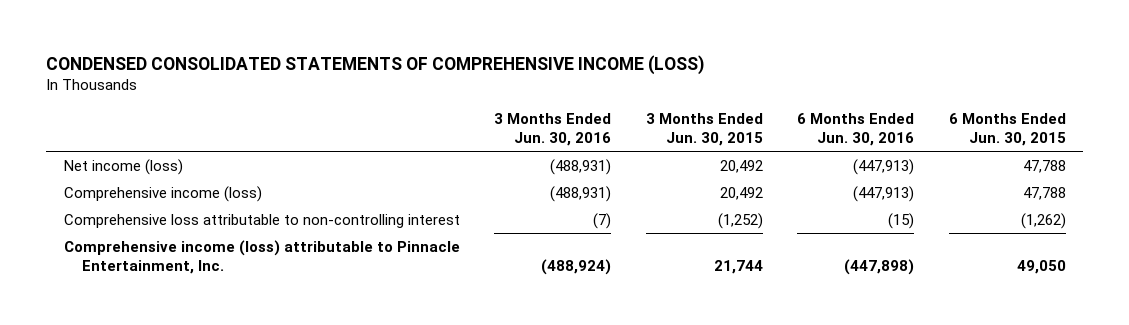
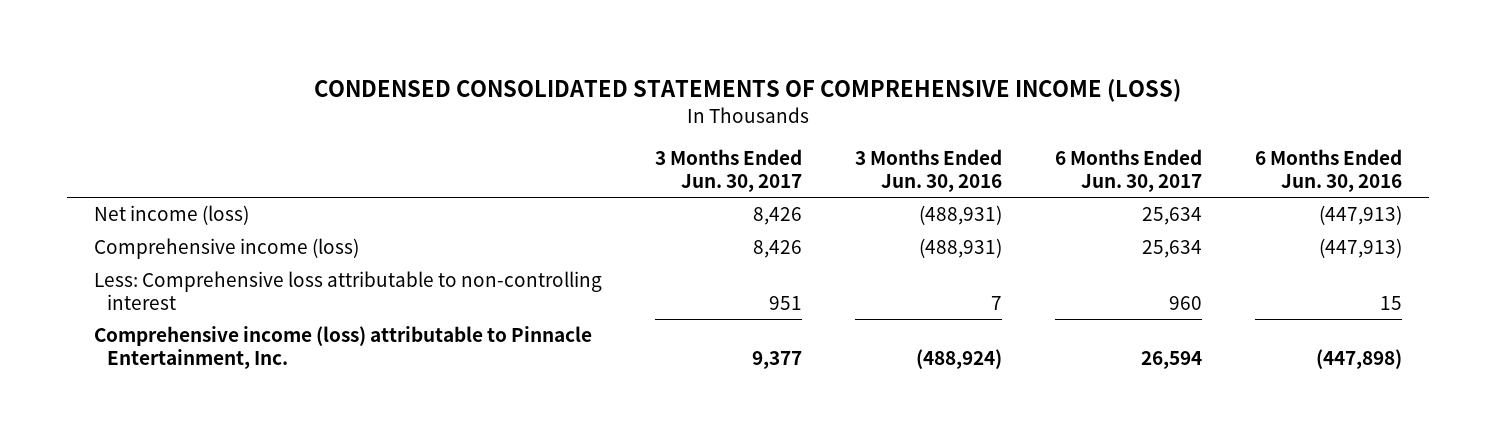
- | 3 Months Ended Jun. 30, 2016 | 3 Months Ended Jun. 30, 2015 | 6 Months Ended Jun. 30, 2016 | 6 Months Ended Jun. 30, 2015
+ | 3 Months Ended Jun. 30, 2017 | 3 Months Ended Jun. 30, 2016 | 6 Months Ended Jun. 30, 2017 | 6 Months Ended Jun. 30, 2016
- Comprehensive loss attributable to non-controlling interest | (7) | (1,252) | (15) | (1,262)
+ Less: Comprehensive loss attributable to non-controlling interest | 951 | 7 | 960 | 15

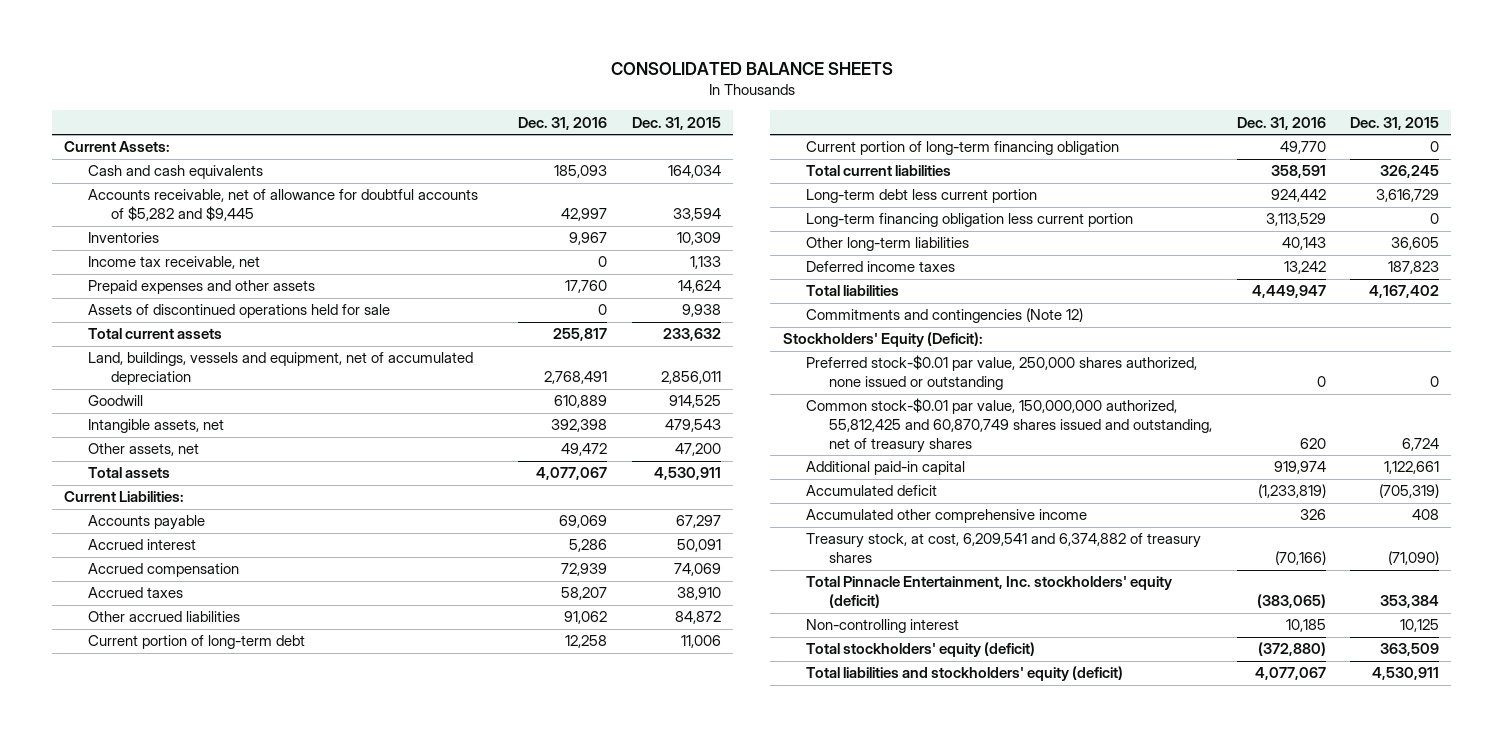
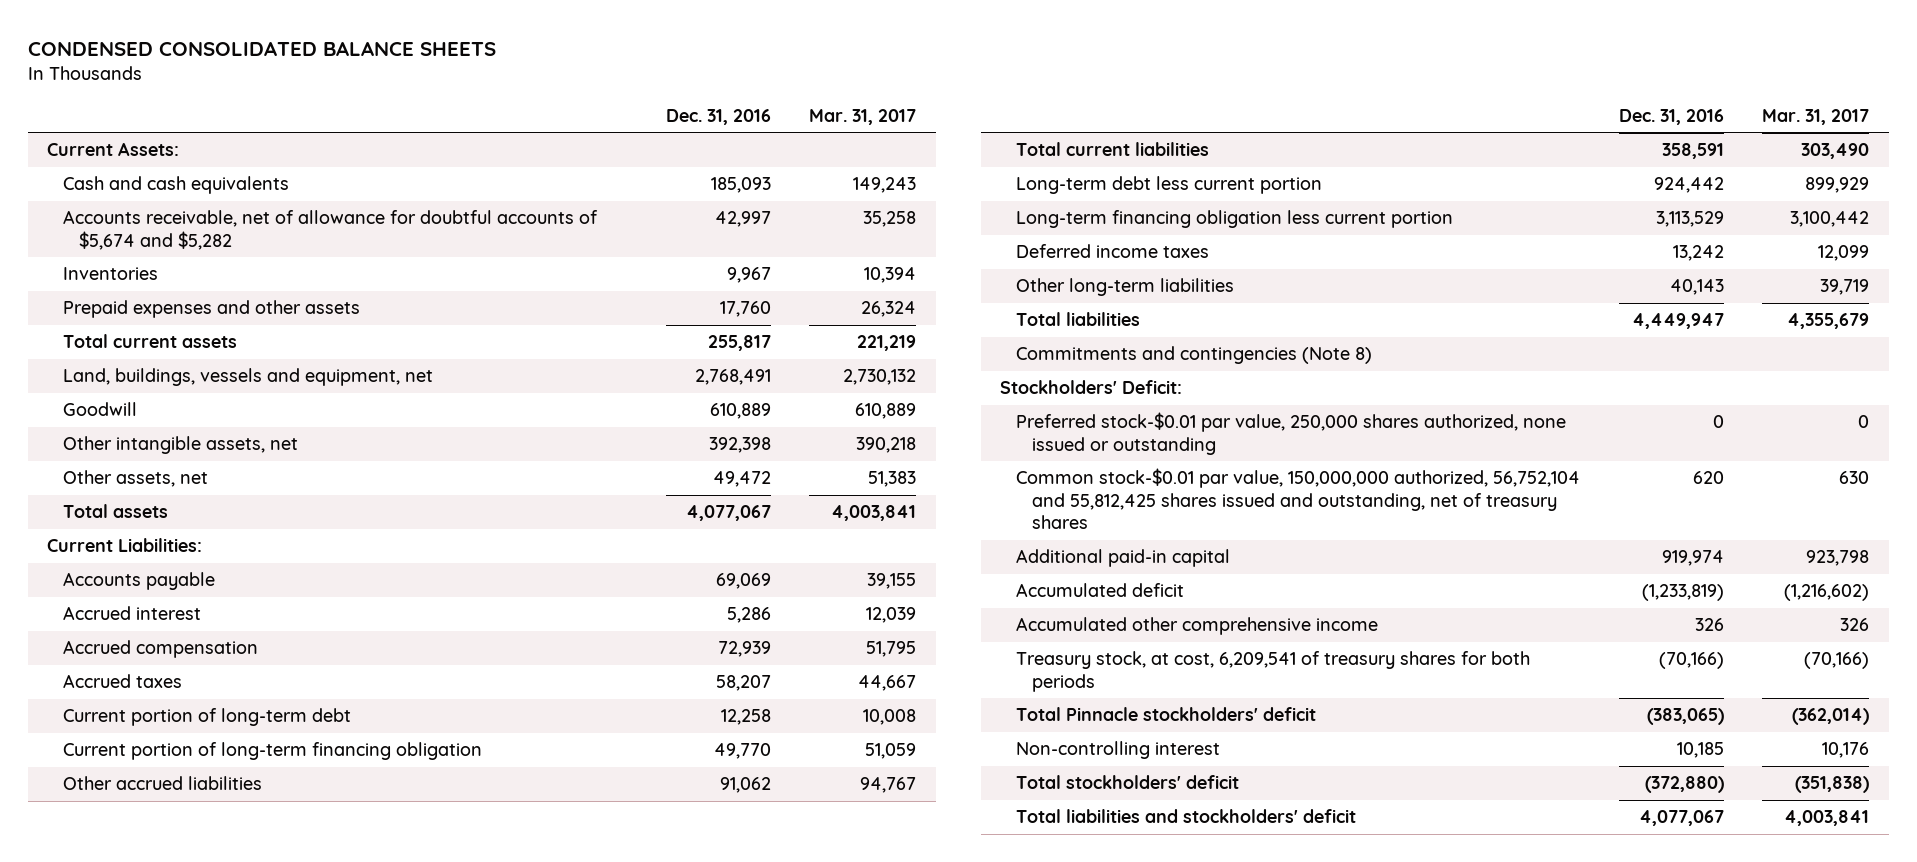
- CONSOLIDATED BALANCE SHEETS
+ CONDENSED CONSOLIDATED BALANCE SHEETS
- | Dec. 31, 2016 | Dec. 31, 2015
+ | Dec. 31, 2016 | Mar. 31, 2017
- Accounts receivable, net of allowance for doubtful accounts of $5,282 and $9,445 | 42,997 | 33,594
+ Accounts receivable, net of allowance for doubtful accounts of $5,674 and $5,282 | 42,997 | 35,258
- Income tax receivable, net | 0 | 1,133
- Assets of discontinued operations held for sale | 0 | 9,938
- Land, buildings, vessels and equipment, net of accumulated depreciation | 2,768,491 | 2,856,011
+ Land, buildings, vessels and equipment, net | 2,768,491 | 2,730,132
- Intangible assets, net | 392,398 | 479,543
+ Other intangible assets, net | 392,398 | 390,218
moved down: Other accrued liabilities | 91,062 | 94,767
moved down: Other long-term liabilities | 40,143 | 39,719
- Commitments and contingencies (Note 12)
- Stockholders' Equity (Deficit):
+ Commitments and contingencies (Note 8)
+ Stockholders' Deficit:
- Common stock-$0.01 par value, 150,000,000 authorized, 55,812,425 and 60,870,749 shares issued and outstanding, net of treasury shares | 620 | 6,724
+ Common stock-$0.01 par value, 150,000,000 authorized, 56,752,104 and 55,812,425 shares issued and outstanding, net of treasury shares | 620 | 630
- Treasury stock, at cost, 6,209,541 and 6,374,882 of treasury shares | (70,166) | (71,090)
- Total Pinnacle Entertainment, Inc. stockholders' equity (deficit) | (383,065) | 353,384
+ Treasury stock, at cost, 6,209,541 of treasury shares for both periods | (70,166) | (70,166)
+ Total Pinnacle stockholders' deficit | (383,065) | (362,014)
- Total stockholders' equity (deficit) | (372,880) | 363,509
- Total liabilities and stockholders' equity (deficit) | 4,077,067 | 4,530,911
+ Total stockholders' deficit | (372,880) | (351,838)
+ Total liabilities and stockholders' deficit | 4,077,067 | 4,003,841

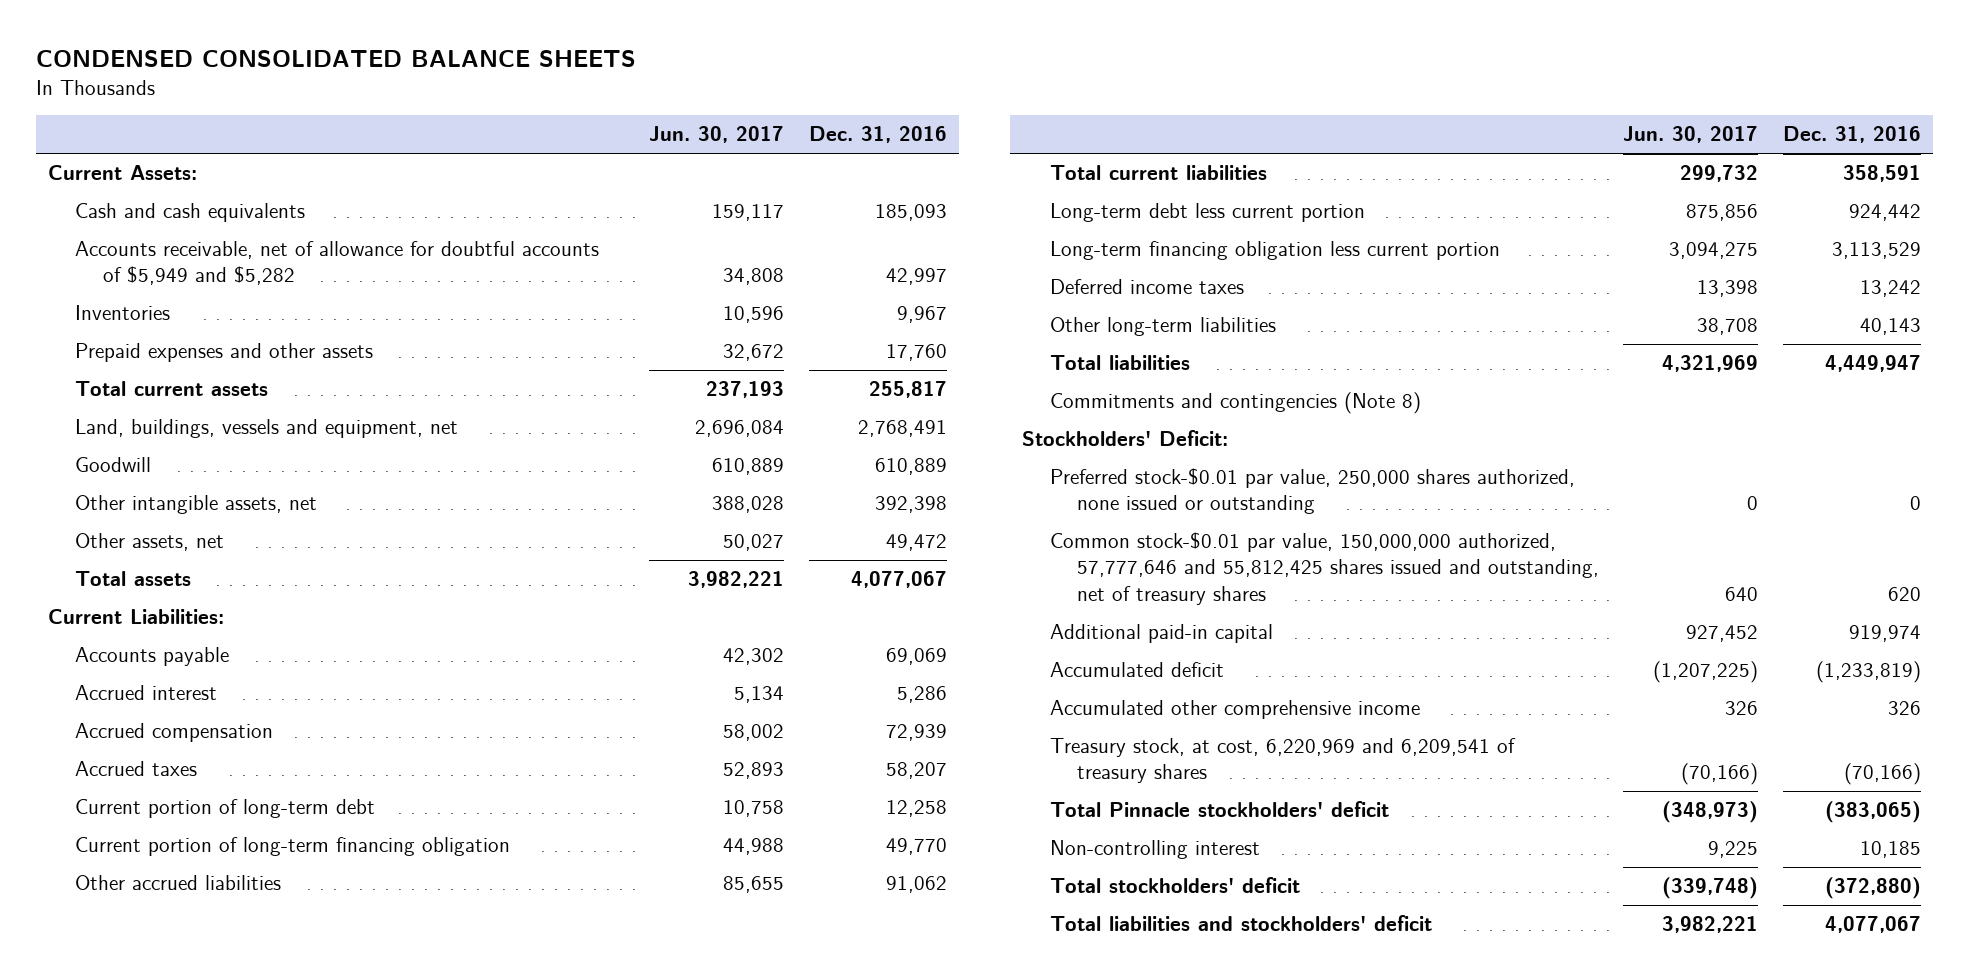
- | Dec. 31, 2016 | Mar. 31, 2017
+ | Jun. 30, 2017 | Dec. 31, 2016
- Accounts receivable, net of allowance for doubtful accounts of $5,674 and $5,282 | 42,997 | 35,258
+ Accounts receivable, net of allowance for doubtful accounts of $5,949 and $5,282 | 34,808 | 42,997
- Common stock-$0.01 par value, 150,000,000 authorized, 56,752,104 and 55,812,425 shares issued and outstanding, net of treasury shares | 620 | 630
+ Common stock-$0.01 par value, 150,000,000 authorized, 57,777,646 and 55,812,425 shares issued and outstanding, net of treasury shares | 640 | 620
- Treasury stock, at cost, 6,209,541 of treasury shares for both periods | (70,166) | (70,166)
+ Treasury stock, at cost, 6,220,969 and 6,209,541 of treasury shares | (70,166) | (70,166)

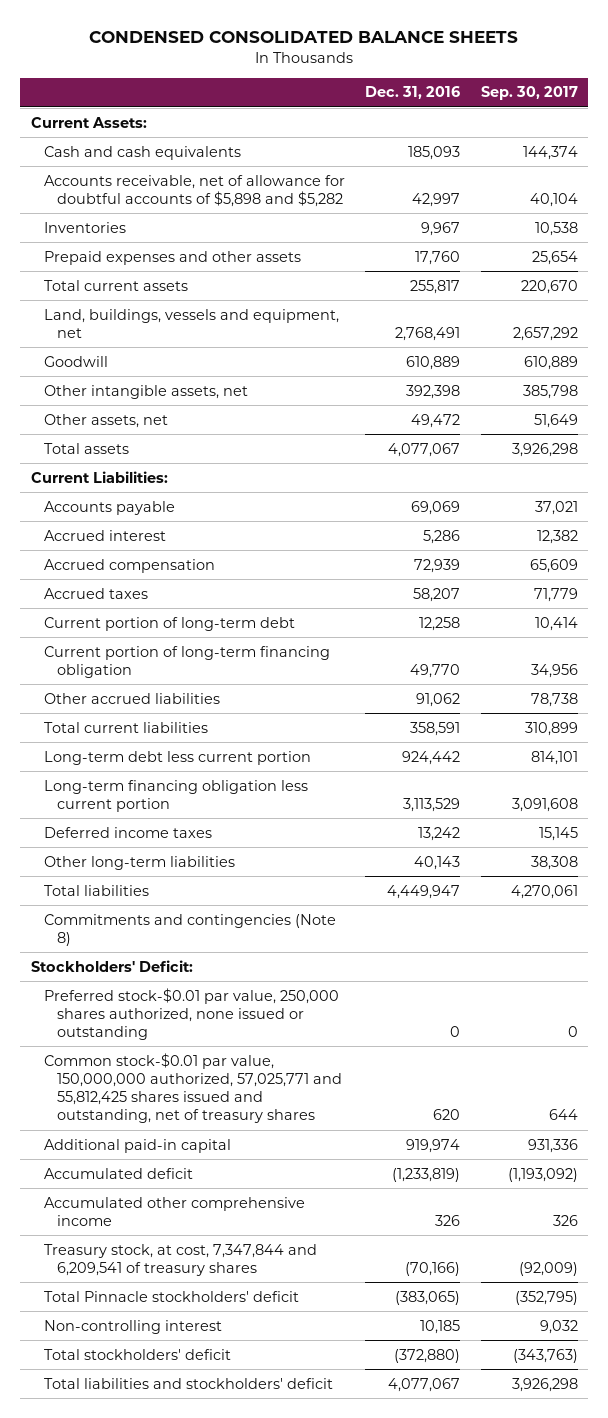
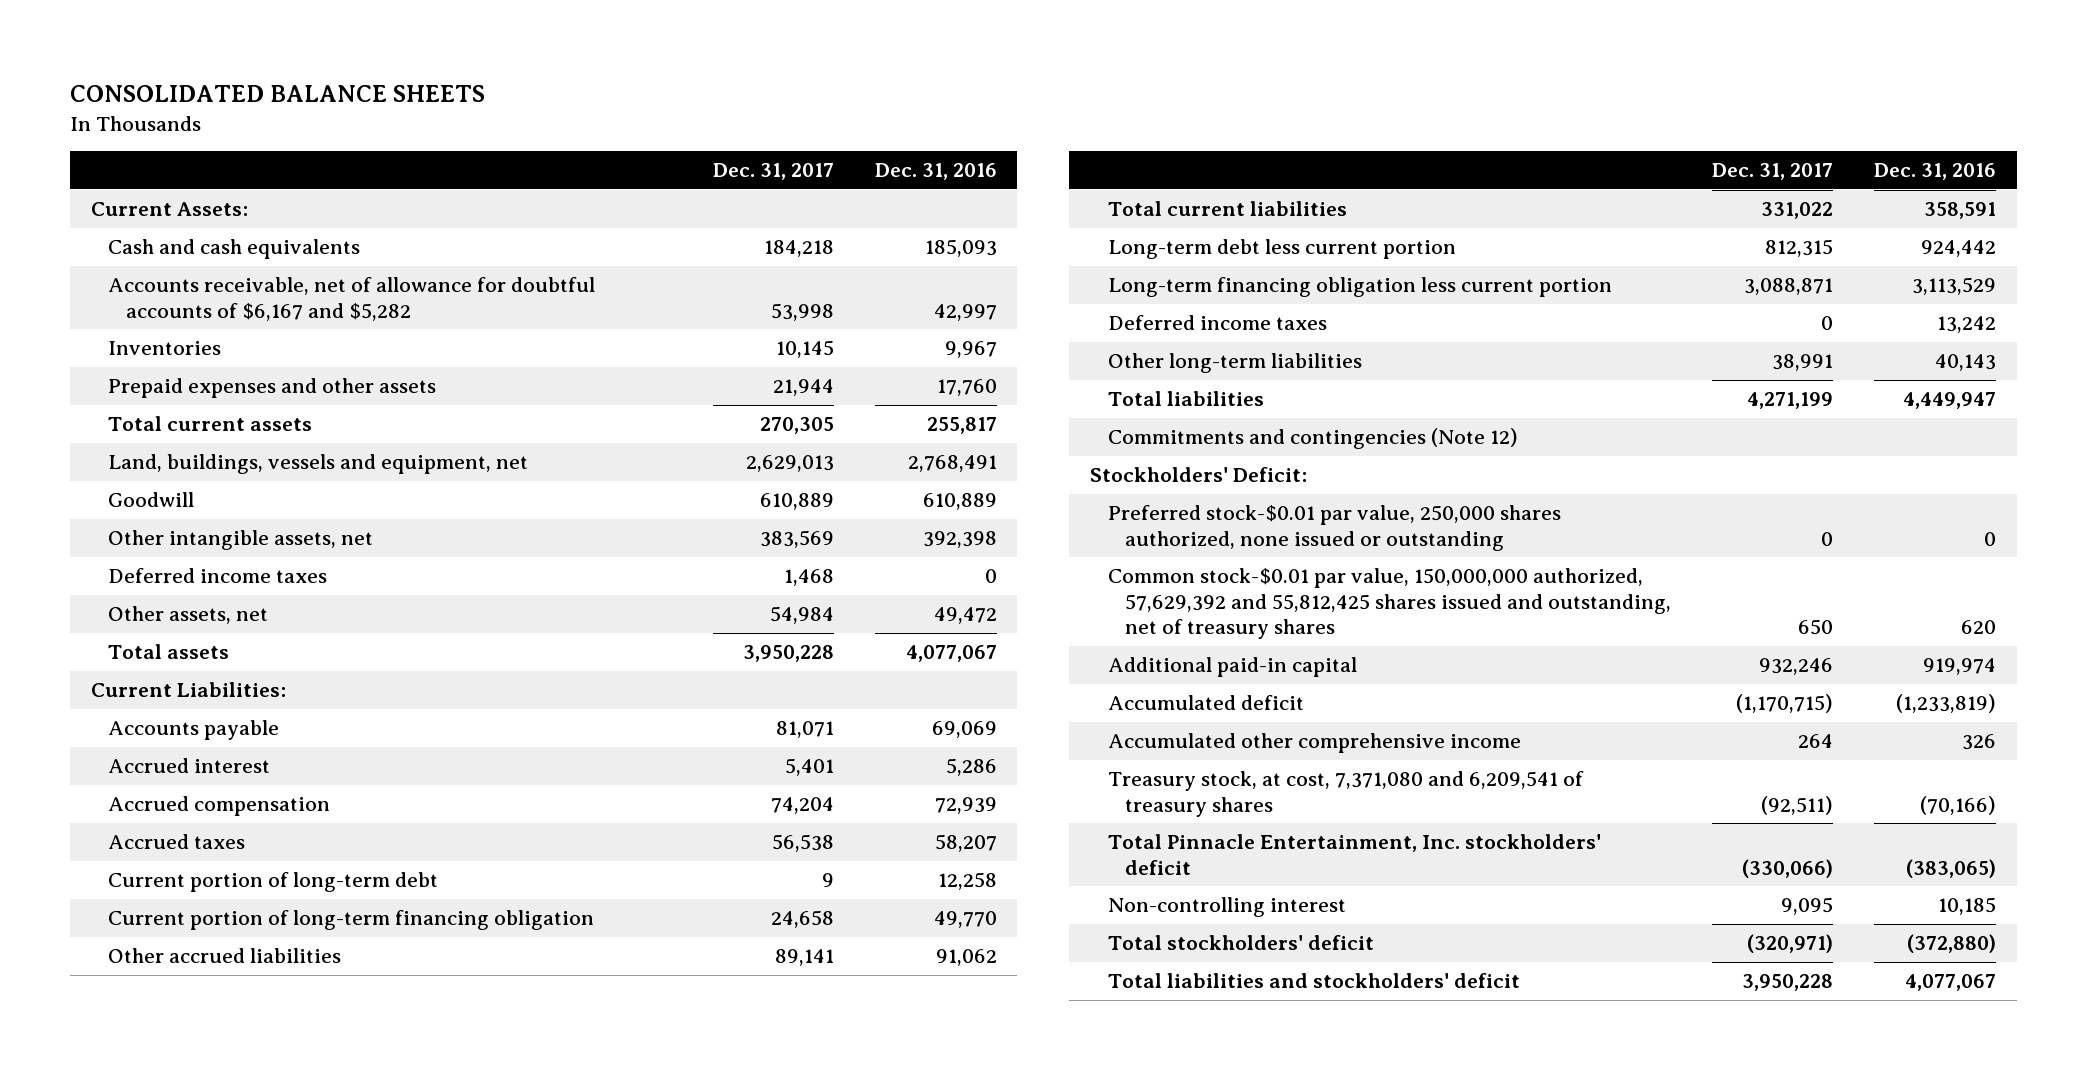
- CONDENSED CONSOLIDATED BALANCE SHEETS
+ CONSOLIDATED BALANCE SHEETS
- | Dec. 31, 2016 | Sep. 30, 2017
+ | Dec. 31, 2017 | Dec. 31, 2016
- Accounts receivable, net of allowance for doubtful accounts of $5,898 and $5,282 | 42,997 | 40,104
+ Accounts receivable, net of allowance for doubtful accounts of $6,167 and $5,282 | 53,998 | 42,997
+ Deferred income taxes | 1,468 | 0
- Commitments and contingencies (Note 8)
+ Commitments and contingencies (Note 12)
- Common stock-$0.01 par value, 150,000,000 authorized, 57,025,771 and 55,812,425 shares issued and outstanding, net of treasury shares | 620 | 644
+ Common stock-$0.01 par value, 150,000,000 authorized, 57,629,392 and 55,812,425 shares issued and outstanding, net of treasury shares | 650 | 620
- Treasury stock, at cost, 7,347,844 and 6,209,541 of treasury shares | (70,166) | (92,009)
- Total Pinnacle stockholders' deficit | (383,065) | (352,795)
+ Treasury stock, at cost, 7,371,080 and 6,209,541 of treasury shares | (92,511) | (70,166)
+ Total Pinnacle Entertainment, Inc. stockholders' deficit | (330,066) | (383,065)

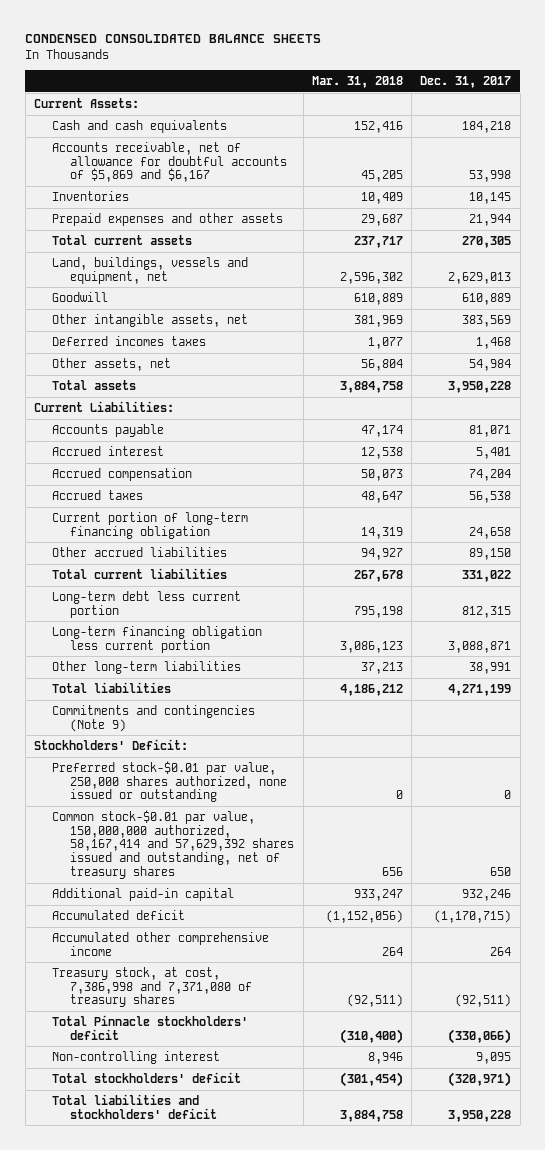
- CONSOLIDATED BALANCE SHEETS
+ CONDENSED CONSOLIDATED BALANCE SHEETS
- | Dec. 31, 2017 | Dec. 31, 2016
+ | Mar. 31, 2018 | Dec. 31, 2017
- Accounts receivable, net of allowance for doubtful accounts of $6,167 and $5,282 | 53,998 | 42,997
+ Accounts receivable, net of allowance for doubtful accounts of $5,869 and $6,167 | 45,205 | 53,998
- Deferred income taxes | 1,468 | 0
+ Deferred incomes taxes | 1,077 | 1,468
- Current portion of long-term debt | 9 | 12,258
- Other accrued liabilities | 89,141 | 91,062
+ Other accrued liabilities | 94,927 | 89,150
- Deferred income taxes | 0 | 13,242
- Commitments and contingencies (Note 12)
+ Commitments and contingencies (Note 9)
- Common stock-$0.01 par value, 150,000,000 authorized, 57,629,392 and 55,812,425 shares issued and outstanding, net of treasury shares | 650 | 620
+ Common stock-$0.01 par value, 150,000,000 authorized, 58,167,414 and 57,629,392 shares issued and outstanding, net of treasury shares | 656 | 650
- Treasury stock, at cost, 7,371,080 and 6,209,541 of treasury shares | (92,511) | (70,166)
- Total Pinnacle Entertainment, Inc. stockholders' deficit | (330,066) | (383,065)
+ Treasury stock, at cost, 7,386,998 and 7,371,080 of treasury shares | (92,511) | (92,511)
+ Total Pinnacle stockholders' deficit | (310,400) | (330,066)

